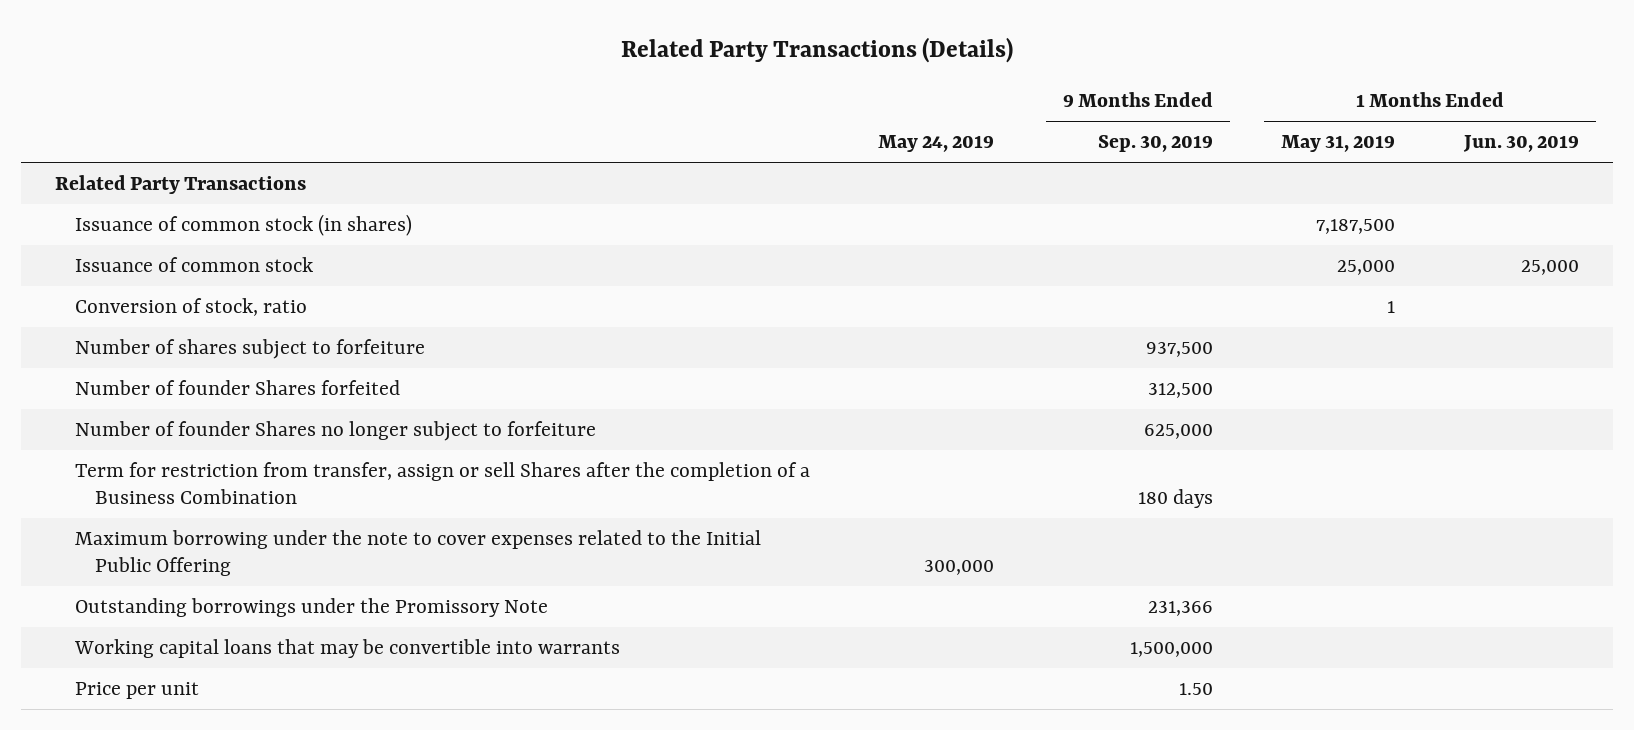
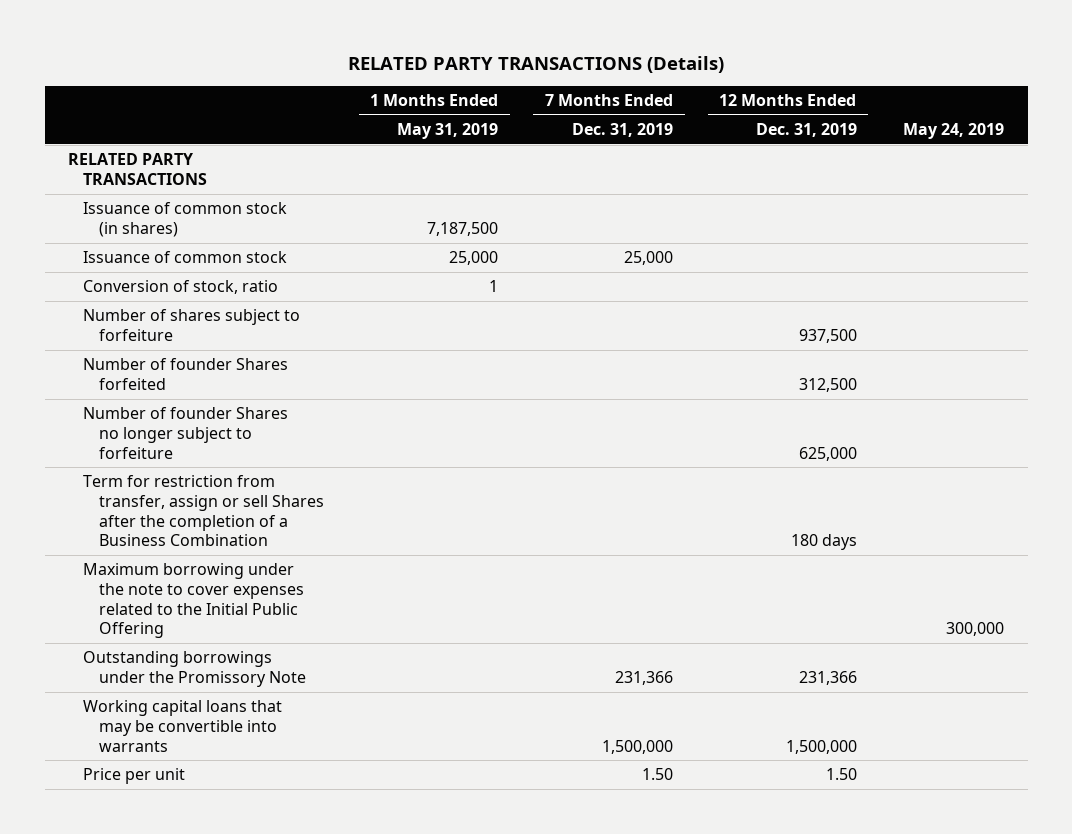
- Related Party Transactions (Details)
+ RELATED PARTY TRANSACTIONS (Details)
- | May 24, 2019 | 9 Months Ended Sep. 30, 2019 | 1 Months Ended May 31, 2019 | 1 Months Ended Jun. 30, 2019
+ | 1 Months Ended May 31, 2019 | 7 Months Ended Dec. 31, 2019 | 12 Months Ended Dec. 31, 2019 | May 24, 2019
- Related Party Transactions
+ RELATED PARTY TRANSACTIONS

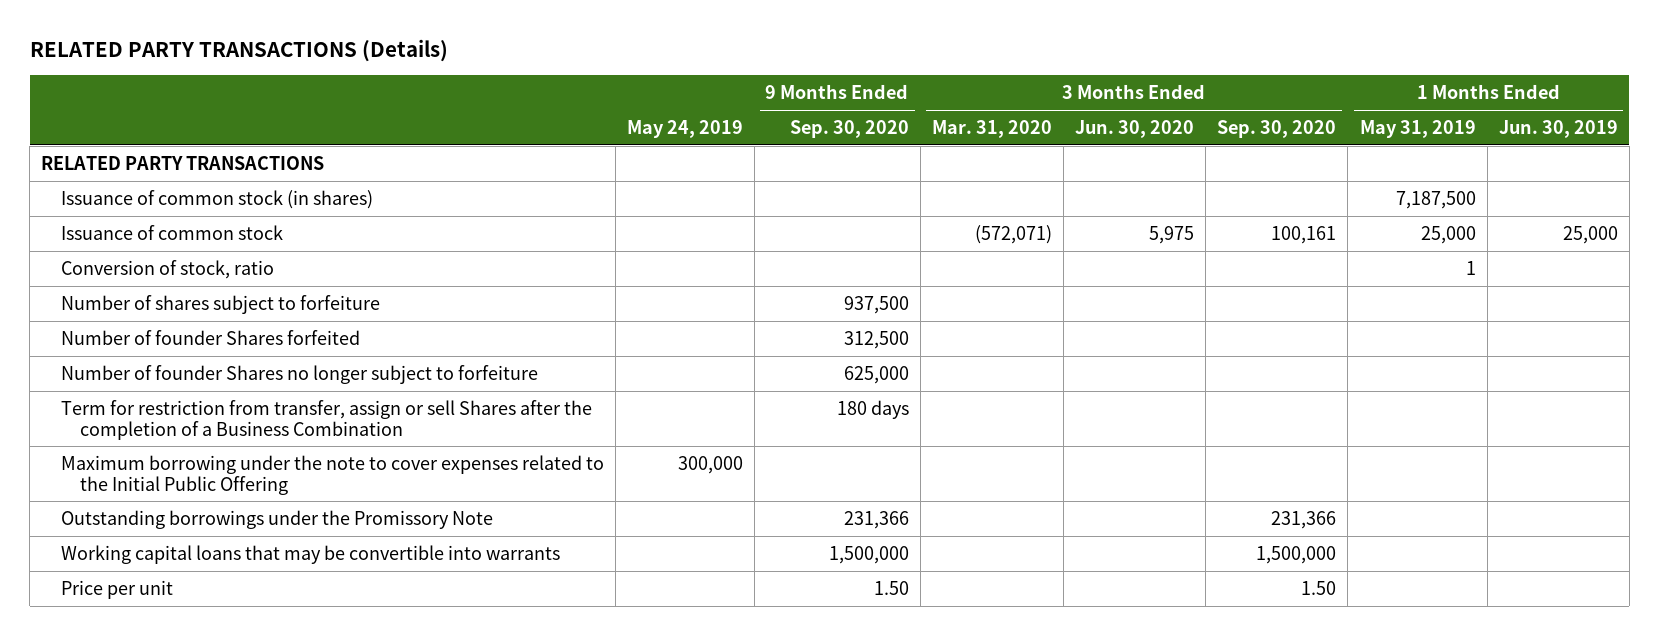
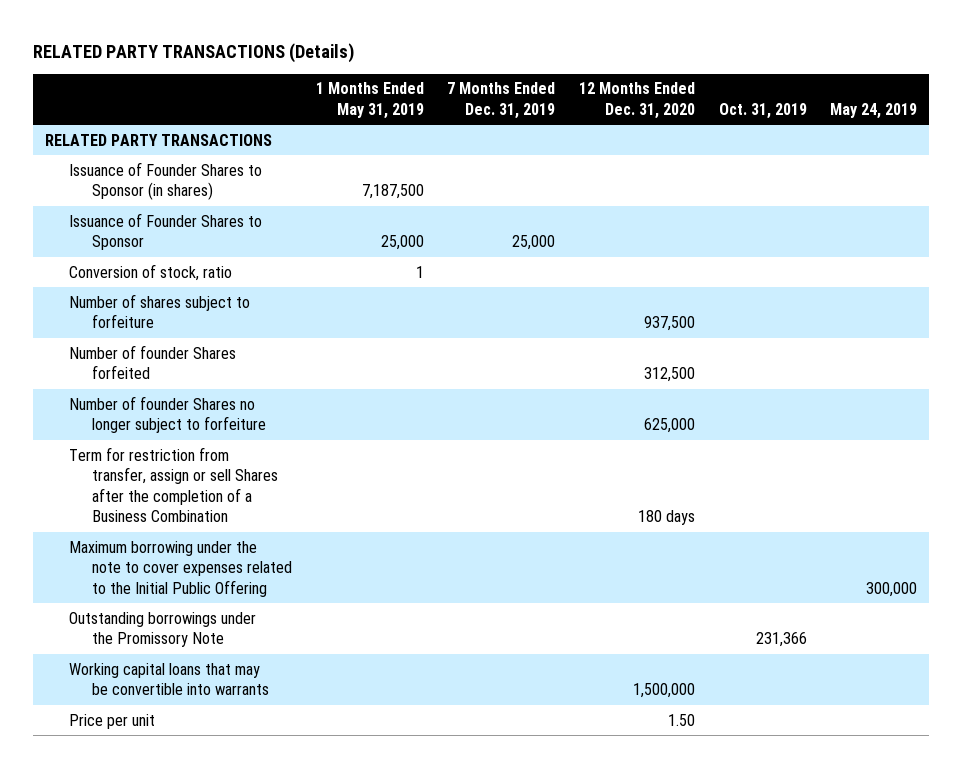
- | May 24, 2019 | 9 Months Ended Sep. 30, 2020 | 3 Months Ended Mar. 31, 2020 | 3 Months Ended Jun. 30, 2020 | 3 Months Ended Sep. 30, 2020 | 1 Months Ended May 31, 2019 | 1 Months Ended Jun. 30, 2019
+ | 1 Months Ended May 31, 2019 | 7 Months Ended Dec. 31, 2019 | 12 Months Ended Dec. 31, 2020 | Oct. 31, 2019 | May 24, 2019
- Issuance of common stock (in shares) | | | | | | 7,187,500 |
- Issuance of common stock | | | (572,071) | 5,975 | 100,161 | 25,000 | 25,000
+ Issuance of Founder Shares to Sponsor (in shares) | 7,187,500 | | | |
+ Issuance of Founder Shares to Sponsor | 25,000 | 25,000 | | |

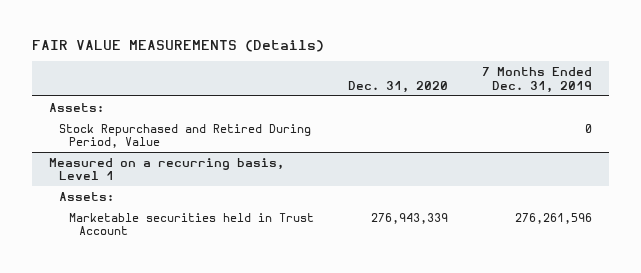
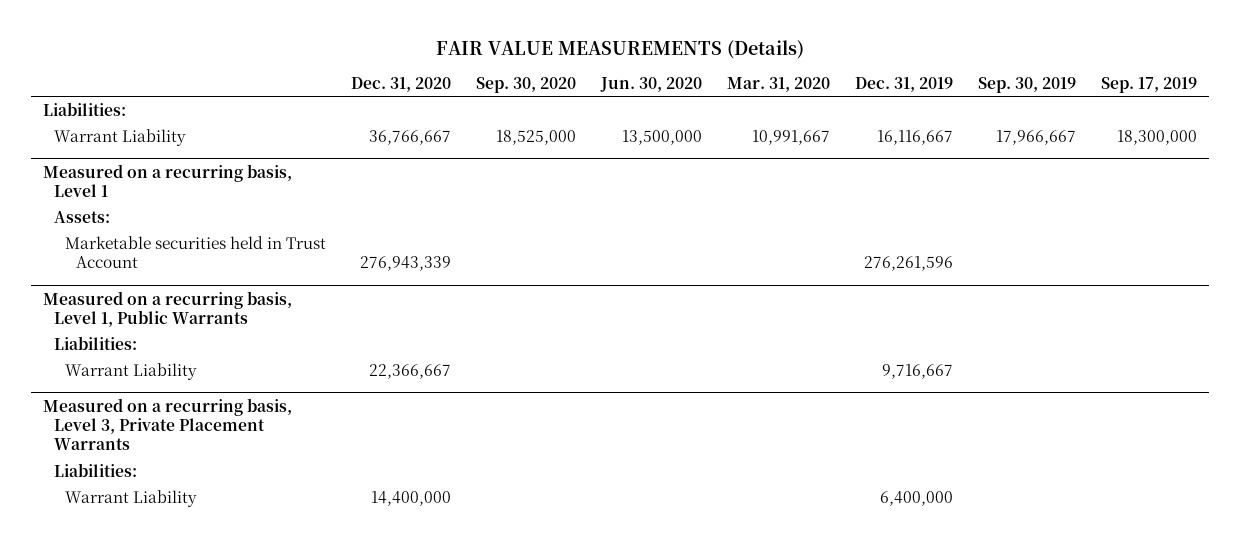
- | Dec. 31, 2020 | 7 Months Ended Dec. 31, 2019
+ | Dec. 31, 2020 | Sep. 30, 2020 | Jun. 30, 2020 | Mar. 31, 2020 | Dec. 31, 2019 | Sep. 30, 2019 | Sep. 17, 2019
- Assets:
- Stock Repurchased and Retired During Period, Value | | 0
+ Liabilities:
+ Warrant Liability | 36,766,667 | 18,525,000 | 13,500,000 | 10,991,667 | 16,116,667 | 17,966,667 | 18,300,000
+ Measured on a recurring basis, Level 1, Public Warrants
+ Liabilities:
+ Warrant Liability | 22,366,667 | | | | 9,716,667 | |
+ Measured on a recurring basis, Level 3, Private Placement Warrants
+ Liabilities:
+ Warrant Liability | 14,400,000 | | | | 6,400,000 | |

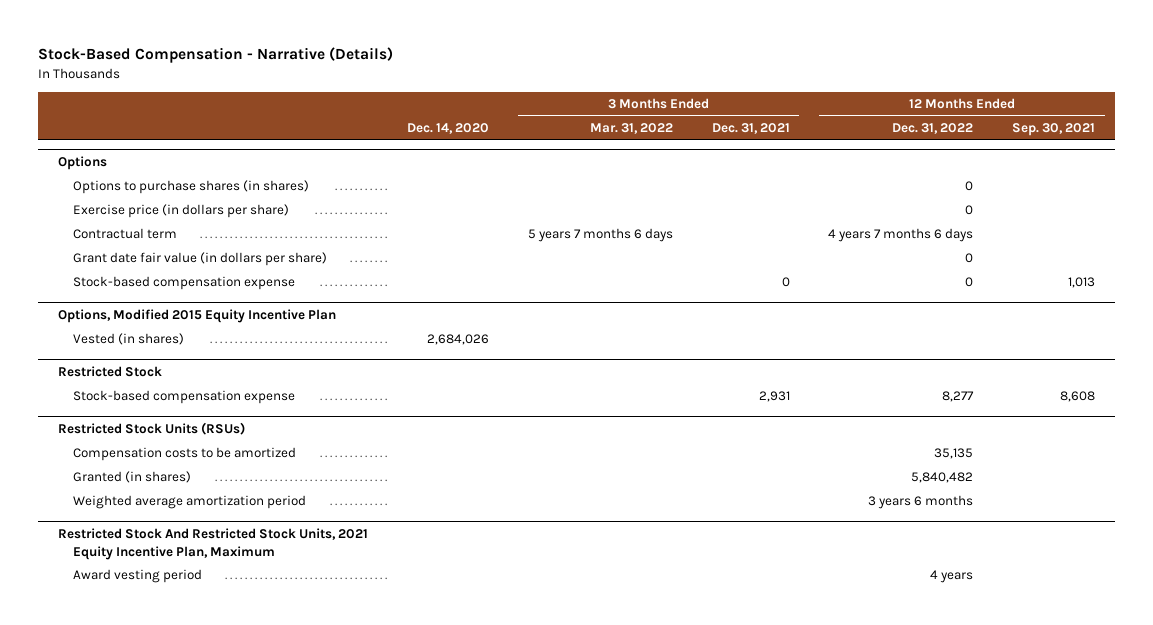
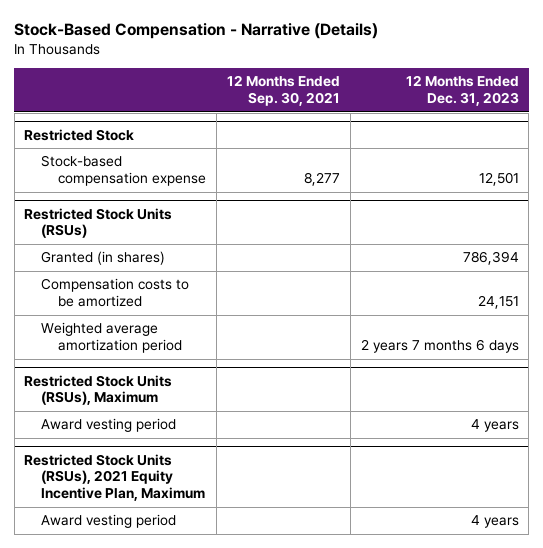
- | Dec. 14, 2020 | 3 Months Ended Mar. 31, 2022 | 3 Months Ended Dec. 31, 2021 | 12 Months Ended Dec. 31, 2022 | 12 Months Ended Sep. 30, 2021
+ | 12 Months Ended Sep. 30, 2021 | 12 Months Ended Dec. 31, 2023
- Options
- Options to purchase shares (in shares) | | | | 0 |
- Exercise price (in dollars per share) | | | | 0 |
- Contractual term | | 5 years 7 months 6 days | | 4 years 7 months 6 days |
- Grant date fair value (in dollars per share) | | | | 0 |
- Stock-based compensation expense | | | 0 | 0 | 1,013
- Options, Modified 2015 Equity Incentive Plan
- Vested (in shares) | 2,684,026 | | | |
@ Restricted Stock
- Stock-based compensation expense | | | 2,931 | 8,277 | 8,608
+ Stock-based compensation expense | 8,277 | 12,501
@ Restricted Stock Units (RSUs)
moved down: Compensation costs to be amortized | | 24,151
- Restricted Stock And Restricted Stock Units, 2021 Equity Incentive Plan, Maximum
+ Restricted Stock Units (RSUs), Maximum
+ Award vesting period | | 4 years
+ Restricted Stock Units (RSUs), 2021 Equity Incentive Plan, Maximum

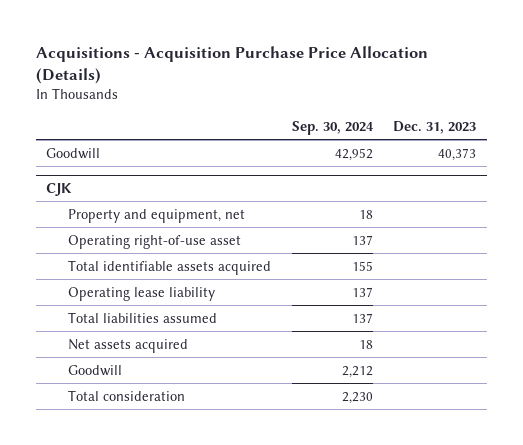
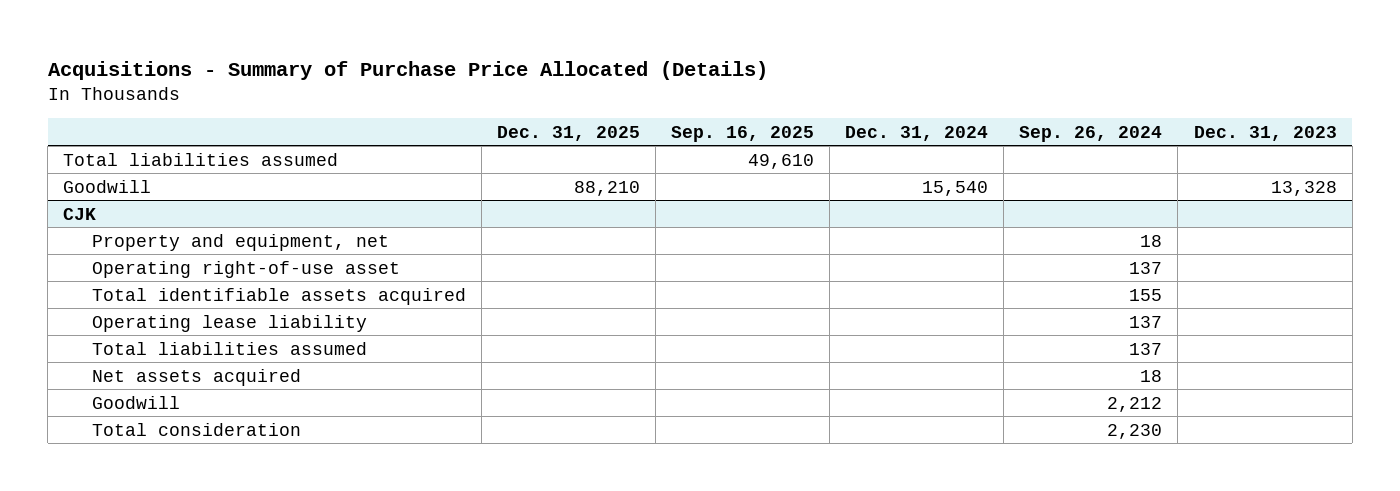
- Acquisitions - Acquisition Purchase Price Allocation (Details)
+ Acquisitions - Summary of Purchase Price Allocated (Details)
- | Sep. 30, 2024 | Dec. 31, 2023
+ | Dec. 31, 2025 | Sep. 16, 2025 | Dec. 31, 2024 | Sep. 26, 2024 | Dec. 31, 2023
- Goodwill | 42,952 | 40,373
+ Total liabilities assumed | | 49,610 | | |
+ Goodwill | 88,210 | | 15,540 | | 13,328

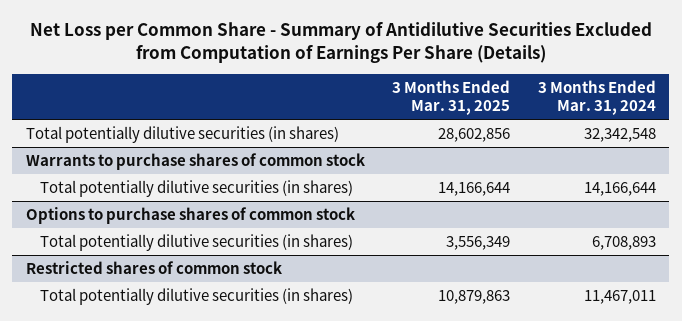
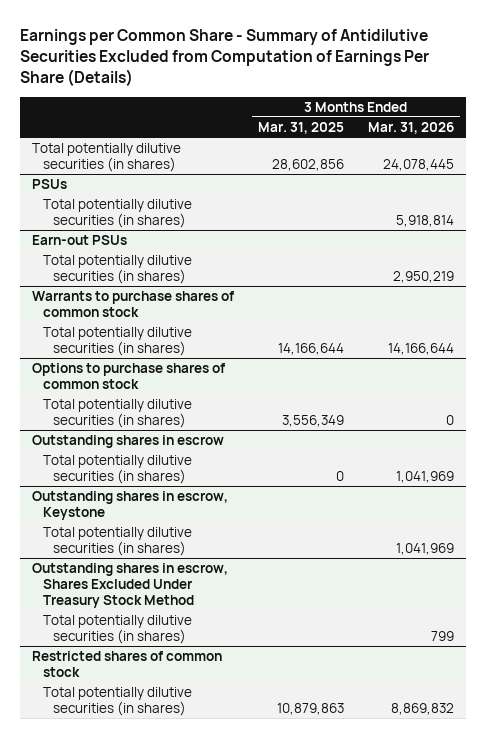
- Net Loss per Common Share - Summary of Antidilutive Securities Excluded from Computation of Earnings Per Share (Details)
+ Earnings per Common Share - Summary of Antidilutive Securities Excluded from Computation of Earnings Per Share (Details)
- | 3 Months Ended Mar. 31, 2025 | 3 Months Ended Mar. 31, 2024
+ | 3 Months Ended Mar. 31, 2025 | 3 Months Ended Mar. 31, 2026
+ PSUs
+ Total potentially dilutive securities (in shares) | | 5,918,814
+ Earn-out PSUs
+ Total potentially dilutive securities (in shares) | | 2,950,219
+ Outstanding shares in escrow
+ Total potentially dilutive securities (in shares) | 0 | 1,041,969
+ Outstanding shares in escrow, Keystone
+ Total potentially dilutive securities (in shares) | | 1,041,969
+ Outstanding shares in escrow, Shares Excluded Under Treasury Stock Method
+ Total potentially dilutive securities (in shares) | | 799

